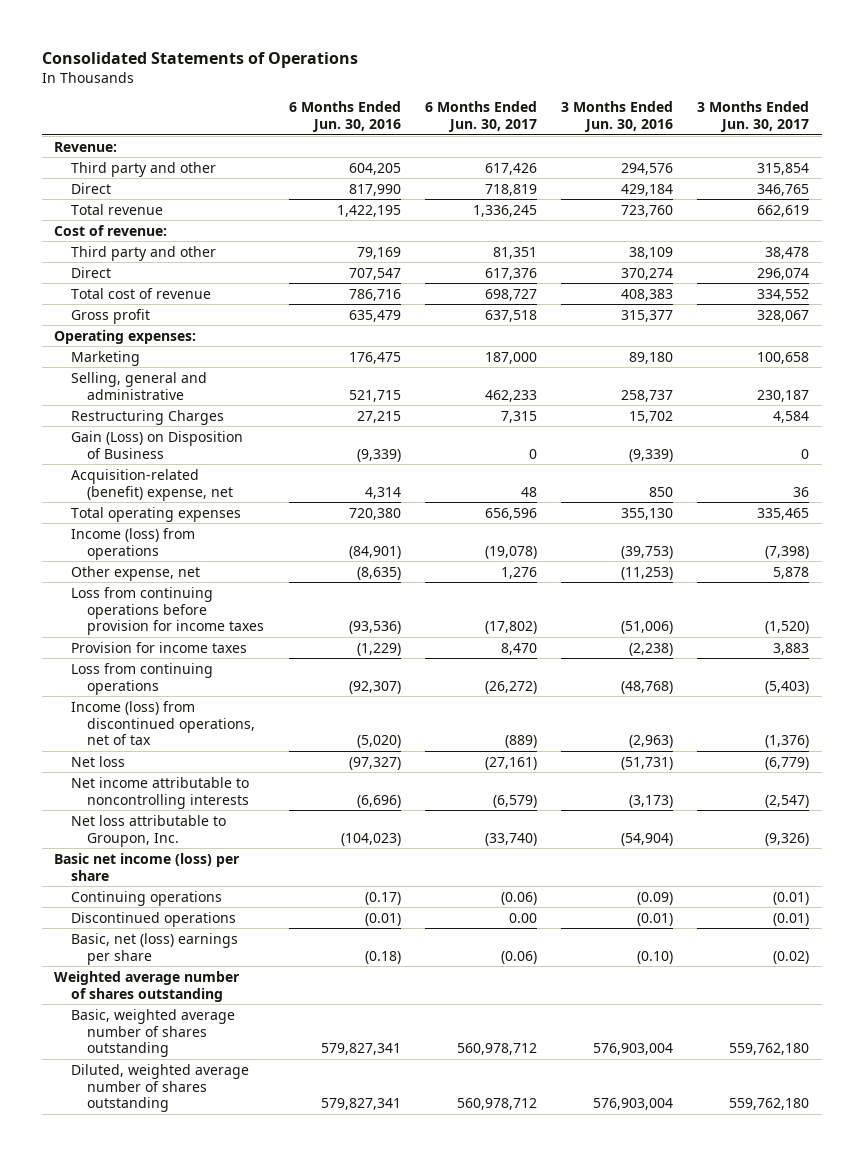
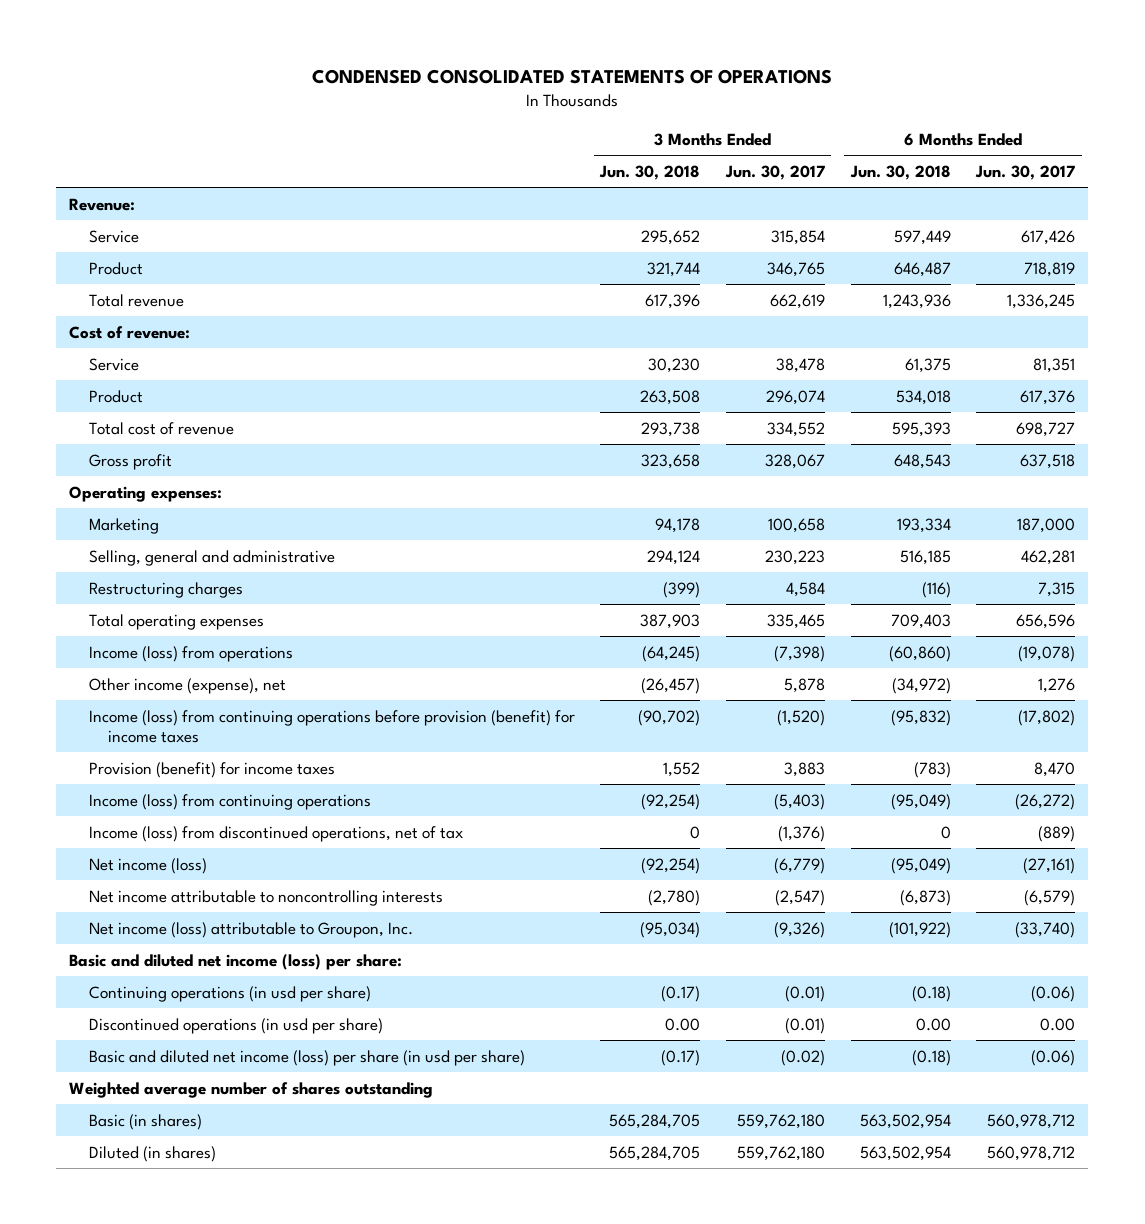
- Consolidated Statements of Operations
+ CONDENSED CONSOLIDATED STATEMENTS OF OPERATIONS
- | 6 Months Ended Jun. 30, 2016 | 6 Months Ended Jun. 30, 2017 | 3 Months Ended Jun. 30, 2016 | 3 Months Ended Jun. 30, 2017
+ | 3 Months Ended Jun. 30, 2018 | 3 Months Ended Jun. 30, 2017 | 6 Months Ended Jun. 30, 2018 | 6 Months Ended Jun. 30, 2017
- Third party and other | 604,205 | 617,426 | 294,576 | 315,854
- Direct | 817,990 | 718,819 | 429,184 | 346,765
+ Service | 295,652 | 315,854 | 597,449 | 617,426
+ Product | 321,744 | 346,765 | 646,487 | 718,819
- Third party and other | 79,169 | 81,351 | 38,109 | 38,478
- Direct | 707,547 | 617,376 | 370,274 | 296,074
+ Service | 30,230 | 38,478 | 61,375 | 81,351
+ Product | 263,508 | 296,074 | 534,018 | 617,376
- Selling, general and administrative | 521,715 | 462,233 | 258,737 | 230,187
- Restructuring Charges | 27,215 | 7,315 | 15,702 | 4,584
- Gain (Loss) on Disposition of Business | (9,339) | 0 | (9,339) | 0
- Acquisition-related (benefit) expense, net | 4,314 | 48 | 850 | 36
+ Selling, general and administrative | 294,124 | 230,223 | 516,185 | 462,281
+ Restructuring charges | (399) | 4,584 | (116) | 7,315
- Other expense, net | (8,635) | 1,276 | (11,253) | 5,878
- Loss from continuing operations before provision for income taxes | (93,536) | (17,802) | (51,006) | (1,520)
- Provision for income taxes | (1,229) | 8,470 | (2,238) | 3,883
- Loss from continuing operations | (92,307) | (26,272) | (48,768) | (5,403)
+ Other income (expense), net | (26,457) | 5,878 | (34,972) | 1,276
+ Income (loss) from continuing operations before provision (benefit) for income taxes | (90,702) | (1,520) | (95,832) | (17,802)
+ Provision (benefit) for income taxes | 1,552 | 3,883 | (783) | 8,470
+ Income (loss) from continuing operations | (92,254) | (5,403) | (95,049) | (26,272)
- Net loss | (97,327) | (27,161) | (51,731) | (6,779)
+ Net income (loss) | (92,254) | (6,779) | (95,049) | (27,161)
- Net loss attributable to Groupon, Inc. | (104,023) | (33,740) | (54,904) | (9,326)
- Basic net income (loss) per share
- Continuing operations | (0.17) | (0.06) | (0.09) | (0.01)
- Discontinued operations | (0.01) | 0.00 | (0.01) | (0.01)
- Basic, net (loss) earnings per share | (0.18) | (0.06) | (0.10) | (0.02)
+ Net income (loss) attributable to Groupon, Inc. | (95,034) | (9,326) | (101,922) | (33,740)
+ Basic and diluted net income (loss) per share:
+ Continuing operations (in usd per share) | (0.17) | (0.01) | (0.18) | (0.06)
+ Discontinued operations (in usd per share) | 0.00 | (0.01) | 0.00 | 0.00
+ Basic and diluted net income (loss) per share (in usd per share) | (0.17) | (0.02) | (0.18) | (0.06)
- Basic, weighted average number of shares outstanding | 579,827,341 | 560,978,712 | 576,903,004 | 559,762,180
- Diluted, weighted average number of shares outstanding | 579,827,341 | 560,978,712 | 576,903,004 | 559,762,180
+ Basic (in shares) | 565,284,705 | 559,762,180 | 563,502,954 | 560,978,712
+ Diluted (in shares) | 565,284,705 | 559,762,180 | 563,502,954 | 560,978,712

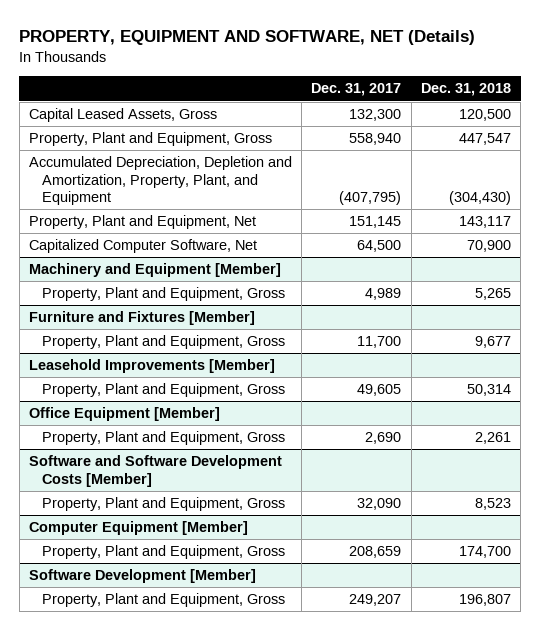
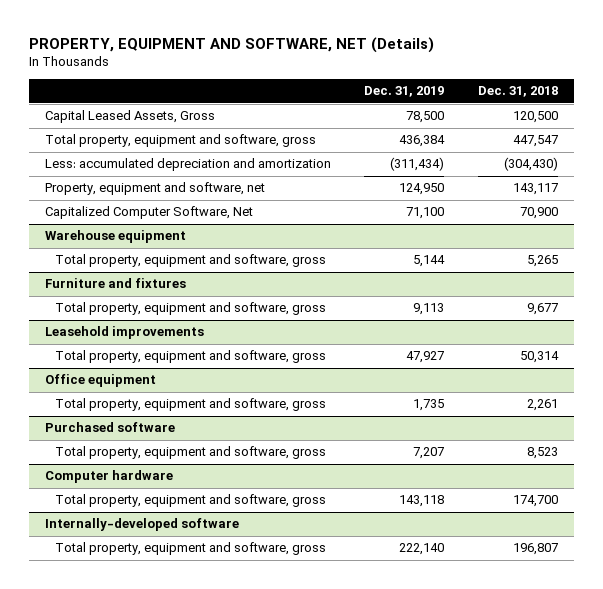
- | Dec. 31, 2017 | Dec. 31, 2018
+ | Dec. 31, 2019 | Dec. 31, 2018
- Property, Plant and Equipment, Gross | 558,940 | 447,547
- Accumulated Depreciation, Depletion and Amortization, Property, Plant, and Equipment | (407,795) | (304,430)
- Property, Plant and Equipment, Net | 151,145 | 143,117
+ Total property, equipment and software, gross | 436,384 | 447,547
+ Less: accumulated depreciation and amortization | (311,434) | (304,430)
+ Property, equipment and software, net | 124,950 | 143,117
- Machinery and Equipment [Member]
- Property, Plant and Equipment, Gross | 4,989 | 5,265
- Furniture and Fixtures [Member]
- Property, Plant and Equipment, Gross | 11,700 | 9,677
- Leasehold Improvements [Member]
- Property, Plant and Equipment, Gross | 49,605 | 50,314
- Office Equipment [Member]
- Property, Plant and Equipment, Gross | 2,690 | 2,261
- Software and Software Development Costs [Member]
- Property, Plant and Equipment, Gross | 32,090 | 8,523
- Computer Equipment [Member]
- Property, Plant and Equipment, Gross | 208,659 | 174,700
- Software Development [Member]
- Property, Plant and Equipment, Gross | 249,207 | 196,807
+ Warehouse equipment
+ Total property, equipment and software, gross | 5,144 | 5,265
+ Furniture and fixtures
+ Total property, equipment and software, gross | 9,113 | 9,677
+ Leasehold improvements
+ Total property, equipment and software, gross | 47,927 | 50,314
+ Office equipment
+ Total property, equipment and software, gross | 1,735 | 2,261
+ Purchased software
+ Total property, equipment and software, gross | 7,207 | 8,523
+ Computer hardware
+ Total property, equipment and software, gross | 143,118 | 174,700
+ Internally-developed software
+ Total property, equipment and software, gross | 222,140 | 196,807

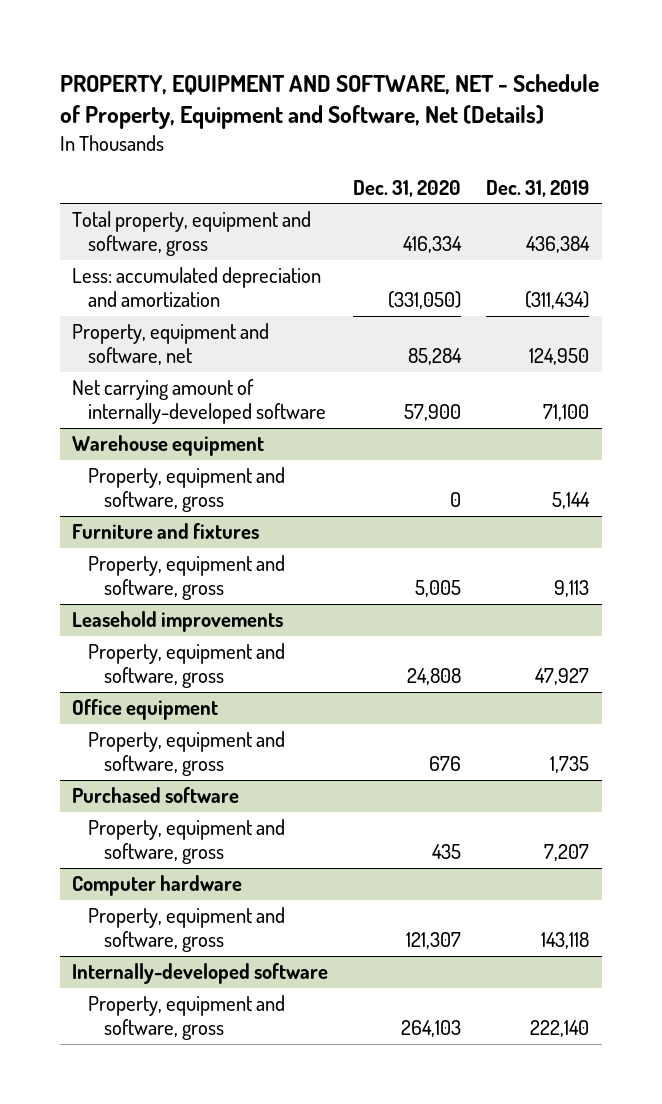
- PROPERTY, EQUIPMENT AND SOFTWARE, NET (Details)
+ PROPERTY, EQUIPMENT AND SOFTWARE, NET - Schedule of Property, Equipment and Software, Net (Details)
- | Dec. 31, 2019 | Dec. 31, 2018
+ | Dec. 31, 2020 | Dec. 31, 2019
- Capital Leased Assets, Gross | 78,500 | 120,500
- Capitalized Computer Software, Net | 71,100 | 70,900
+ Net carrying amount of internally-developed software | 57,900 | 71,100
@ Warehouse equipment
- Total property, equipment and software, gross | 5,144 | 5,265
+ Property, equipment and software, gross | 0 | 5,144
@ Furniture and fixtures
- Total property, equipment and software, gross | 9,113 | 9,677
+ Property, equipment and software, gross | 5,005 | 9,113
@ Leasehold improvements
- Total property, equipment and software, gross | 47,927 | 50,314
+ Property, equipment and software, gross | 24,808 | 47,927
@ Office equipment
- Total property, equipment and software, gross | 1,735 | 2,261
+ Property, equipment and software, gross | 676 | 1,735
@ Purchased software
- Total property, equipment and software, gross | 7,207 | 8,523
+ Property, equipment and software, gross | 435 | 7,207
@ Computer hardware
- Total property, equipment and software, gross | 143,118 | 174,700
+ Property, equipment and software, gross | 121,307 | 143,118
@ Internally-developed software
- Total property, equipment and software, gross | 222,140 | 196,807
+ Property, equipment and software, gross | 264,103 | 222,140

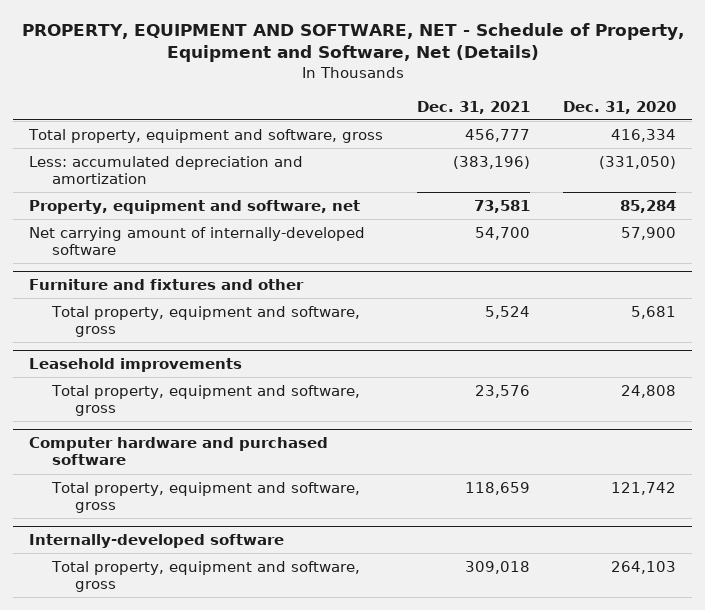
- | Dec. 31, 2020 | Dec. 31, 2019
+ | Dec. 31, 2021 | Dec. 31, 2020
- Warehouse equipment
- Property, equipment and software, gross | 0 | 5,144
- Furniture and fixtures
- Property, equipment and software, gross | 5,005 | 9,113
+ Furniture and fixtures and other
+ Total property, equipment and software, gross | 5,524 | 5,681
@ Leasehold improvements
- Property, equipment and software, gross | 24,808 | 47,927
- Office equipment
- Property, equipment and software, gross | 676 | 1,735
- Purchased software
- Property, equipment and software, gross | 435 | 7,207
- Computer hardware
- Property, equipment and software, gross | 121,307 | 143,118
@ Leasehold improvements
+ Total property, equipment and software, gross | 23,576 | 24,808
+ Computer hardware and purchased software
+ Total property, equipment and software, gross | 118,659 | 121,742
@ Internally-developed software
- Property, equipment and software, gross | 264,103 | 222,140
+ Total property, equipment and software, gross | 309,018 | 264,103

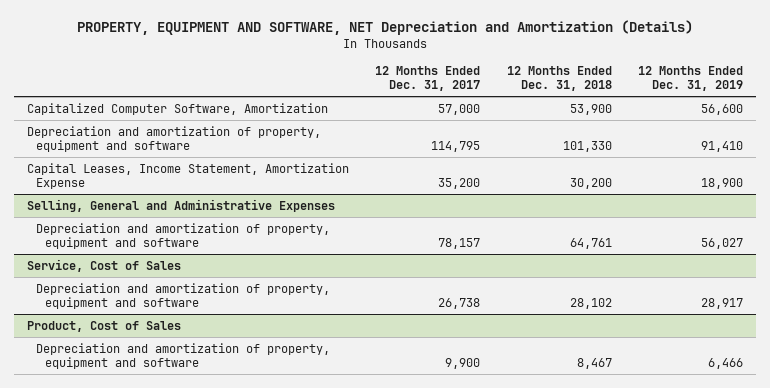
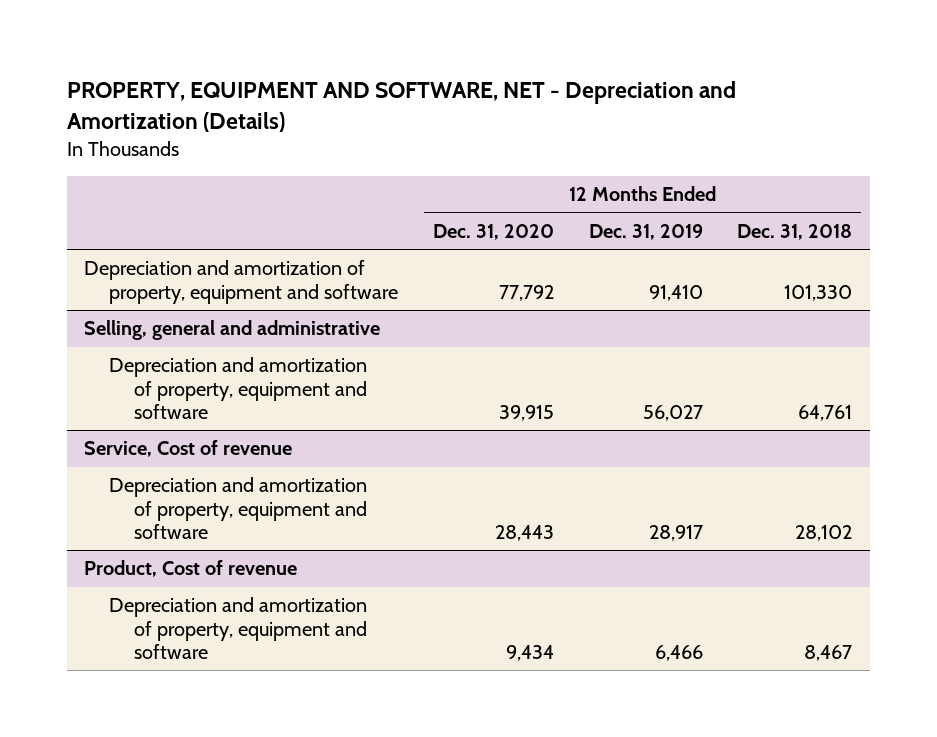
- PROPERTY, EQUIPMENT AND SOFTWARE, NET Depreciation and Amortization (Details)
+ PROPERTY, EQUIPMENT AND SOFTWARE, NET - Depreciation and Amortization (Details)
- | 12 Months Ended Dec. 31, 2017 | 12 Months Ended Dec. 31, 2018 | 12 Months Ended Dec. 31, 2019
+ | 12 Months Ended Dec. 31, 2020 | 12 Months Ended Dec. 31, 2019 | 12 Months Ended Dec. 31, 2018
- Capitalized Computer Software, Amortization | 57,000 | 53,900 | 56,600
- Capital Leases, Income Statement, Amortization Expense | 35,200 | 30,200 | 18,900
- Selling, General and Administrative Expenses
+ Selling, general and administrative
- Service, Cost of Sales
+ Service, Cost of revenue
- Product, Cost of Sales
+ Product, Cost of revenue

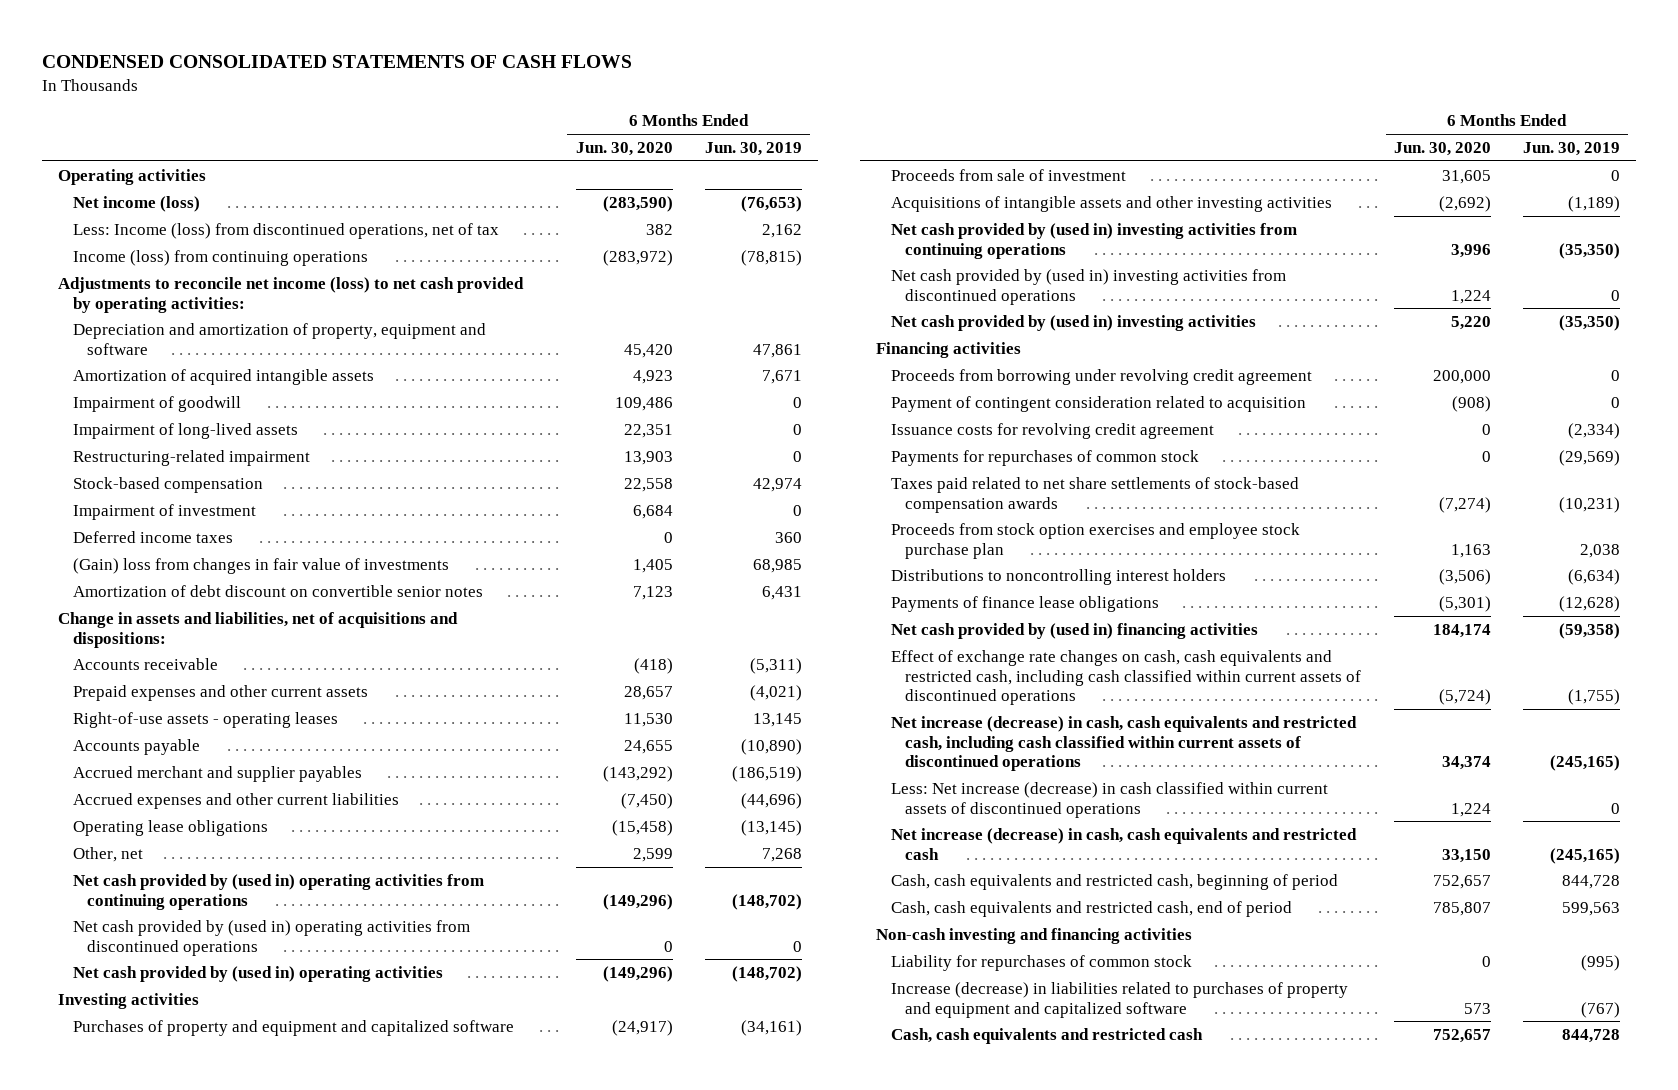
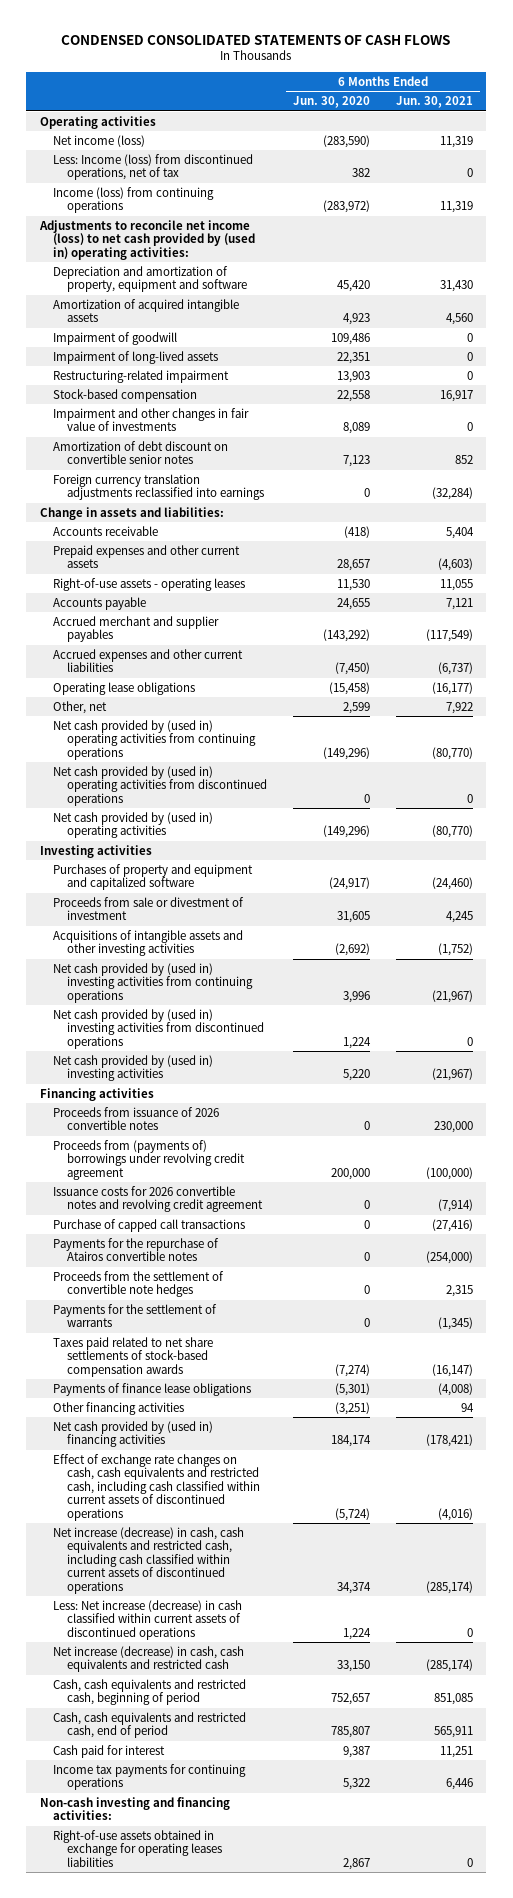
- | 6 Months Ended Jun. 30, 2020 | 6 Months Ended Jun. 30, 2019
+ | 6 Months Ended Jun. 30, 2020 | 6 Months Ended Jun. 30, 2021
- Adjustments to reconcile net income (loss) to net cash provided by operating activities:
+ Adjustments to reconcile net income (loss) to net cash provided by (used in) operating activities:
- Impairment of investment | 6,684 | 0
- Deferred income taxes | 0 | 360
- (Gain) loss from changes in fair value of investments | 1,405 | 68,985
+ Impairment and other changes in fair value of investments | 8,089 | 0
- Change in assets and liabilities, net of acquisitions and dispositions:
+ Foreign currency translation adjustments reclassified into earnings | 0 | (32,284)
+ Change in assets and liabilities:
- Proceeds from sale of investment | 31,605 | 0
+ Proceeds from sale or divestment of investment | 31,605 | 4,245
- Proceeds from borrowing under revolving credit agreement | 200,000 | 0
- Payment of contingent consideration related to acquisition | (908) | 0
- Issuance costs for revolving credit agreement | 0 | (2,334)
- Payments for repurchases of common stock | 0 | (29,569)
+ Proceeds from issuance of 2026 convertible notes | 0 | 230,000
+ Proceeds from (payments of) borrowings under revolving credit agreement | 200,000 | (100,000)
+ Issuance costs for 2026 convertible notes and revolving credit agreement | 0 | (7,914)
+ Purchase of capped call transactions | 0 | (27,416)
+ Payments for the repurchase of Atairos convertible notes | 0 | (254,000)
+ Proceeds from the settlement of convertible note hedges | 0 | 2,315
+ Payments for the settlement of warrants | 0 | (1,345)
- Proceeds from stock option exercises and employee stock purchase plan | 1,163 | 2,038
- Distributions to noncontrolling interest holders | (3,506) | (6,634)
+ Other financing activities | (3,251) | 94
- Non-cash investing and financing activities
- Liability for repurchases of common stock | 0 | (995)
- Increase (decrease) in liabilities related to purchases of property and equipment and capitalized software | 573 | (767)
- Cash, cash equivalents and restricted cash | 752,657 | 844,728
+ Cash paid for interest | 9,387 | 11,251
+ Income tax payments for continuing operations | 5,322 | 6,446
+ Non-cash investing and financing activities:
+ Right-of-use assets obtained in exchange for operating leases liabilities | 2,867 | 0

